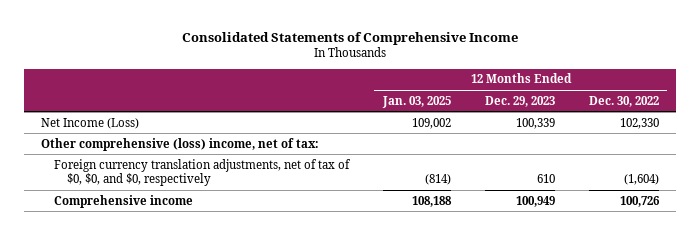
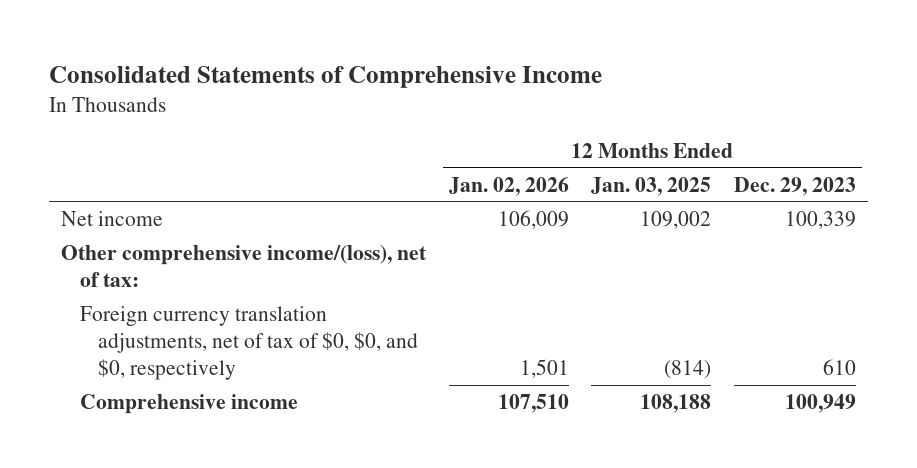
- | 12 Months Ended Jan. 03, 2025 | 12 Months Ended Dec. 29, 2023 | 12 Months Ended Dec. 30, 2022
+ | 12 Months Ended Jan. 02, 2026 | 12 Months Ended Jan. 03, 2025 | 12 Months Ended Dec. 29, 2023
- Net Income (Loss) | 109,002 | 100,339 | 102,330
- Other comprehensive (loss) income, net of tax:
+ Net income | 106,009 | 109,002 | 100,339
+ Other comprehensive income/(loss), net of tax:

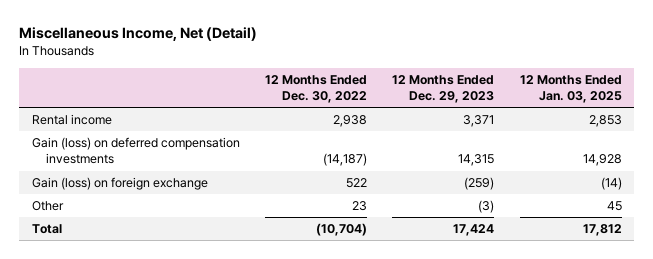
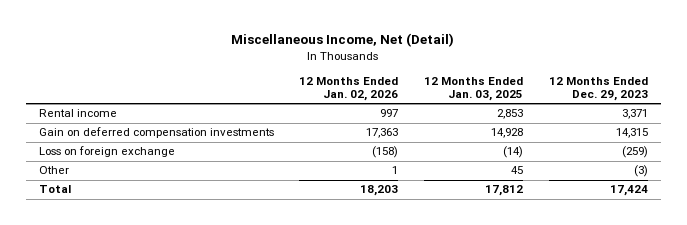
- | 12 Months Ended Dec. 30, 2022 | 12 Months Ended Dec. 29, 2023 | 12 Months Ended Jan. 03, 2025
+ | 12 Months Ended Jan. 02, 2026 | 12 Months Ended Jan. 03, 2025 | 12 Months Ended Dec. 29, 2023
- Gain (loss) on deferred compensation investments | (14,187) | 14,315 | 14,928
- Gain (loss) on foreign exchange | 522 | (259) | (14)
+ Gain on deferred compensation investments | 17,363 | 14,928 | 14,315
+ Loss on foreign exchange | (158) | (14) | (259)

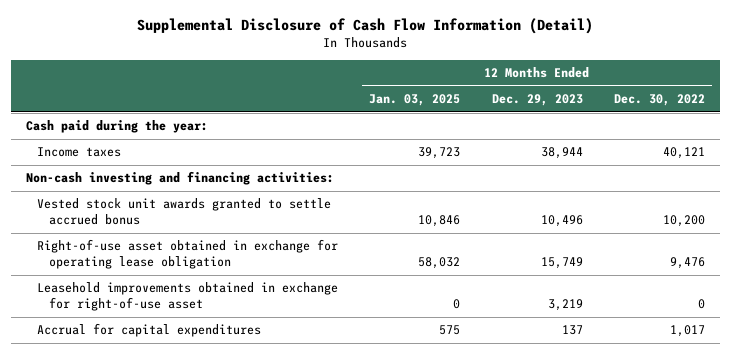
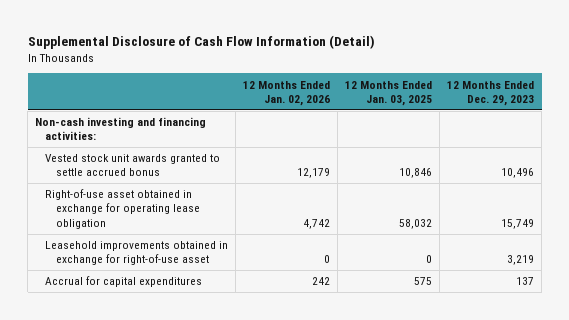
- | 12 Months Ended Jan. 03, 2025 | 12 Months Ended Dec. 29, 2023 | 12 Months Ended Dec. 30, 2022
+ | 12 Months Ended Jan. 02, 2026 | 12 Months Ended Jan. 03, 2025 | 12 Months Ended Dec. 29, 2023
- Cash paid during the year:
- Income taxes | 39,723 | 38,944 | 40,121

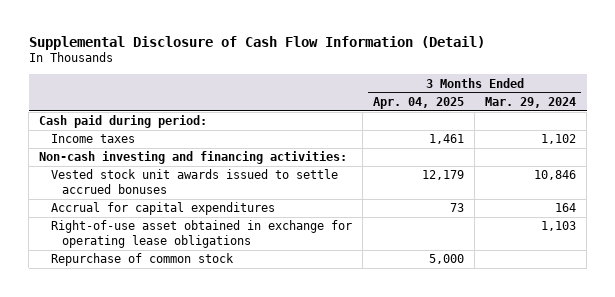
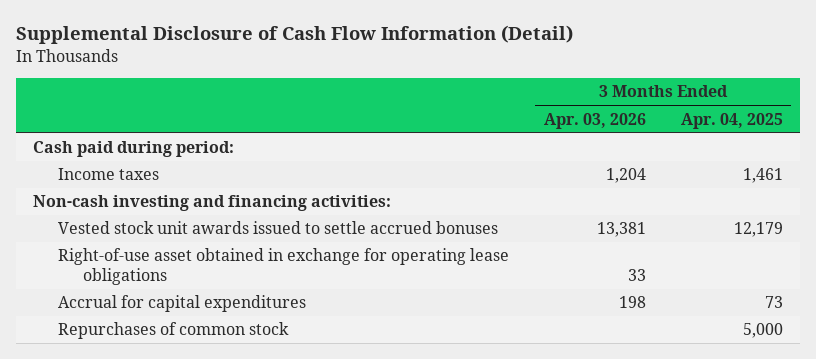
- | 3 Months Ended Apr. 04, 2025 | 3 Months Ended Mar. 29, 2024
+ | 3 Months Ended Apr. 03, 2026 | 3 Months Ended Apr. 04, 2025
- Repurchase of common stock | 5,000 |
moved down: Accrual for capital expenditures | 198 | 73
+ Repurchases of common stock | | 5,000

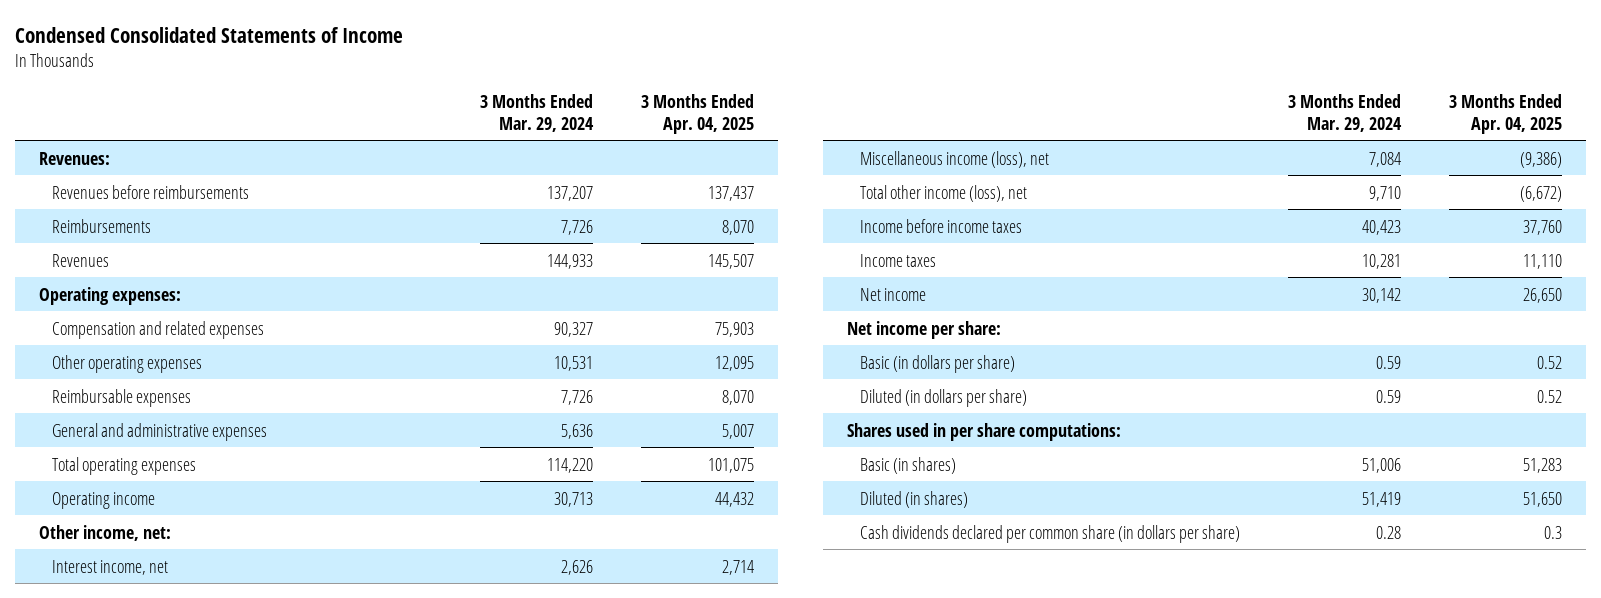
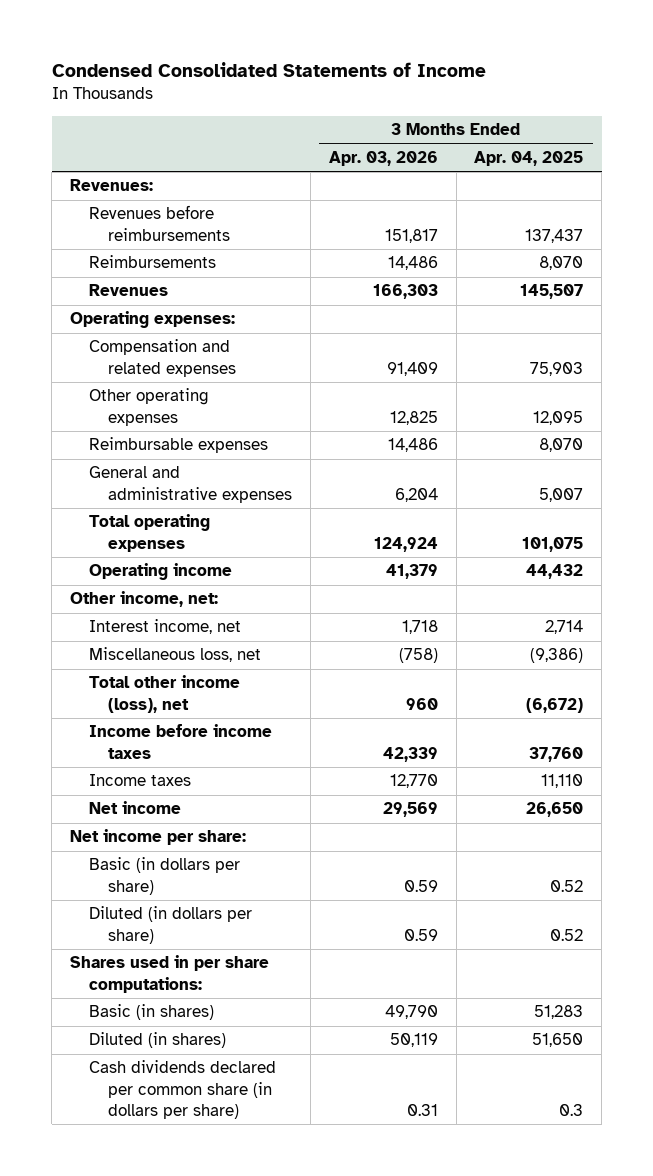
- | 3 Months Ended Mar. 29, 2024 | 3 Months Ended Apr. 04, 2025
+ | 3 Months Ended Apr. 03, 2026 | 3 Months Ended Apr. 04, 2025
- Miscellaneous income (loss), net | 7,084 | (9,386)
+ Miscellaneous loss, net | (758) | (9,386)

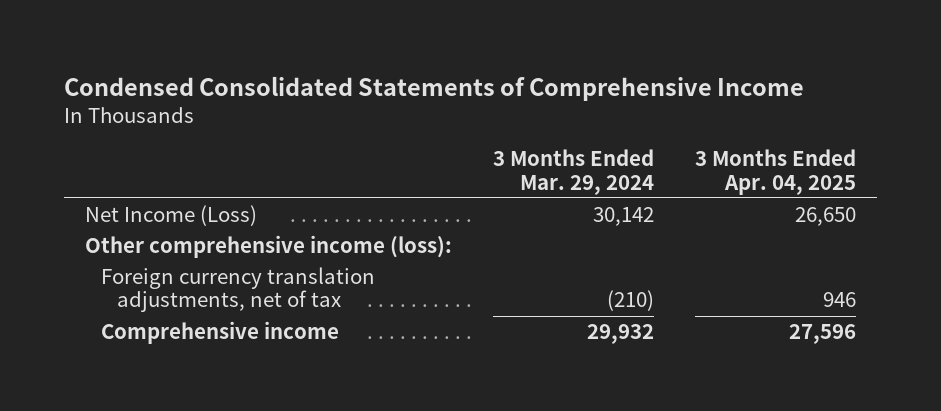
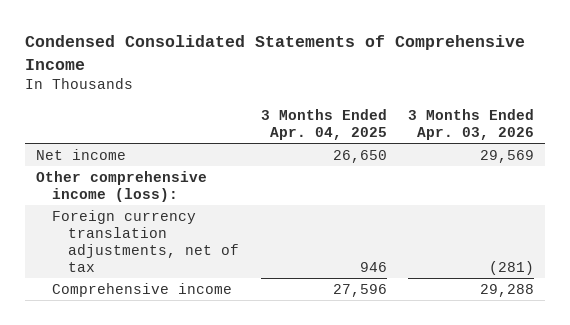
- | 3 Months Ended Mar. 29, 2024 | 3 Months Ended Apr. 04, 2025
+ | 3 Months Ended Apr. 04, 2025 | 3 Months Ended Apr. 03, 2026
- Net Income (Loss) | 30,142 | 26,650
+ Net income | 26,650 | 29,569

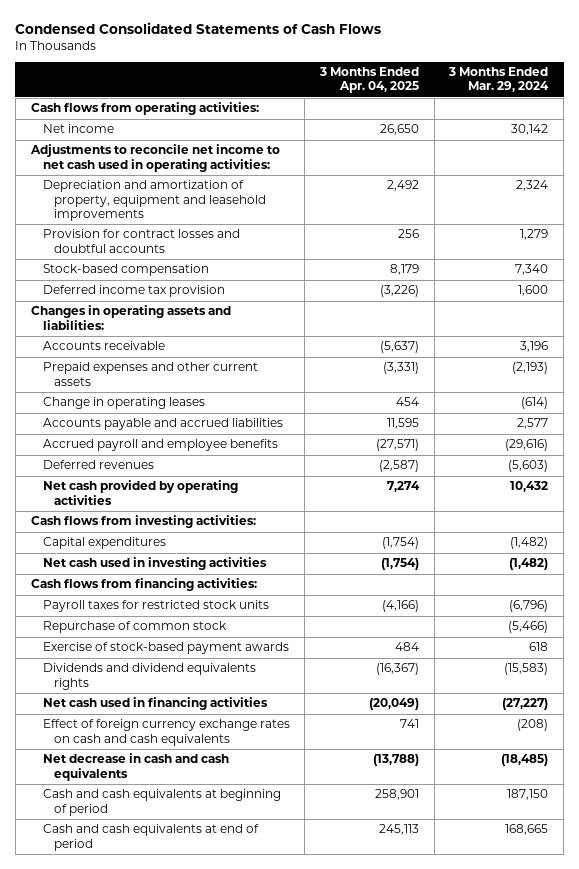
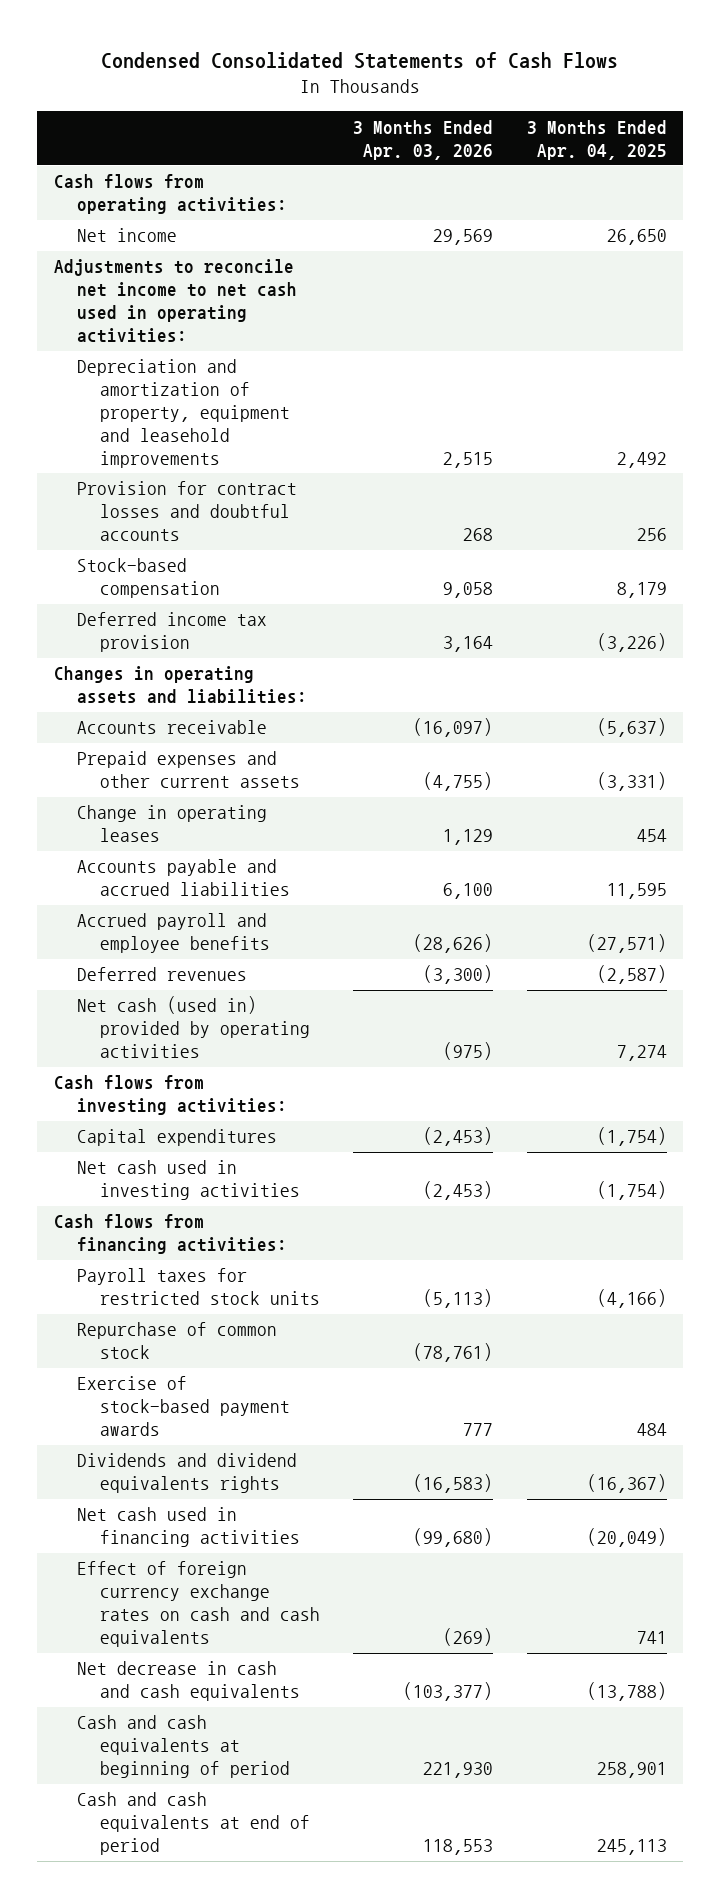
- | 3 Months Ended Apr. 04, 2025 | 3 Months Ended Mar. 29, 2024
+ | 3 Months Ended Apr. 03, 2026 | 3 Months Ended Apr. 04, 2025
- Net cash provided by operating activities | 7,274 | 10,432
+ Net cash (used in) provided by operating activities | (975) | 7,274

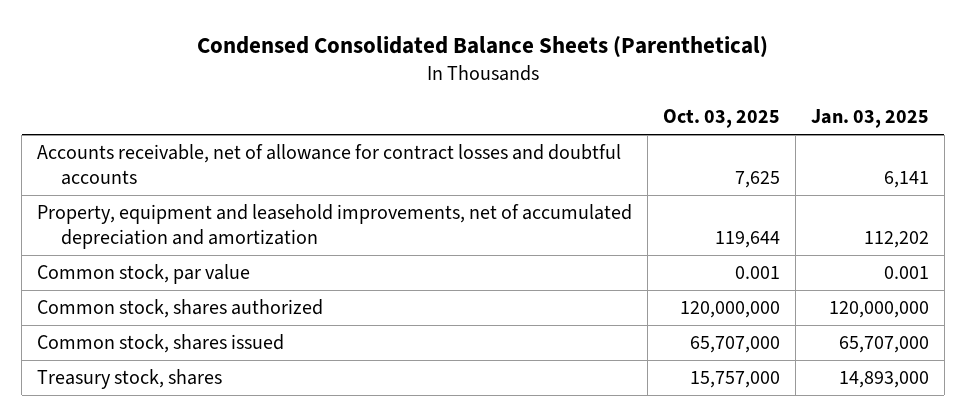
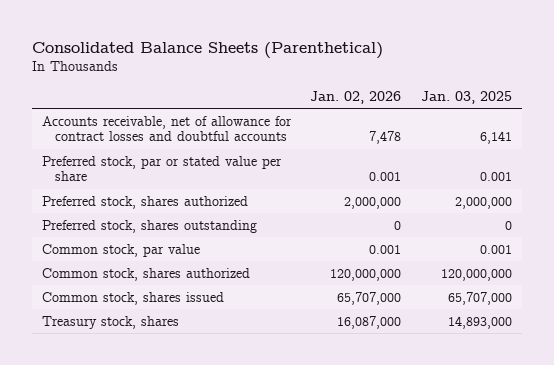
- Condensed Consolidated Balance Sheets (Parenthetical)
+ Consolidated Balance Sheets (Parenthetical)
- | Oct. 03, 2025 | Jan. 03, 2025
+ | Jan. 02, 2026 | Jan. 03, 2025
- Property, equipment and leasehold improvements, net of accumulated depreciation and amortization | 119,644 | 112,202
+ Preferred stock, par or stated value per share | 0.001 | 0.001
+ Preferred stock, shares authorized | 2,000,000 | 2,000,000
+ Preferred stock, shares outstanding | 0 | 0

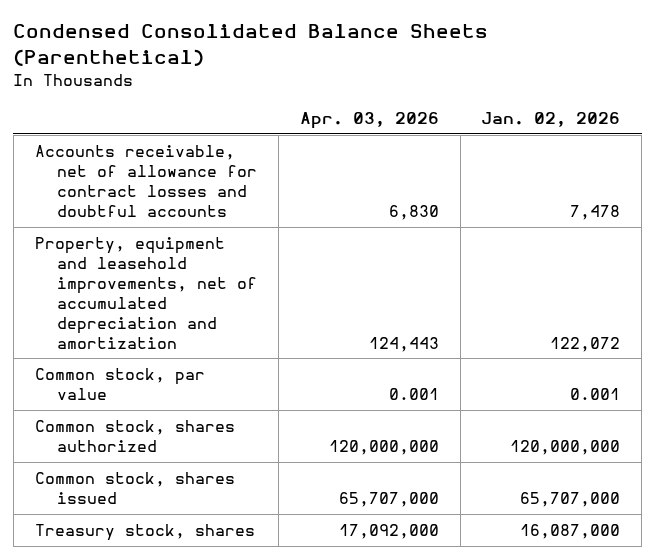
- Consolidated Balance Sheets (Parenthetical)
+ Condensed Consolidated Balance Sheets (Parenthetical)
- | Jan. 02, 2026 | Jan. 03, 2025
+ | Apr. 03, 2026 | Jan. 02, 2026
- Preferred stock, par or stated value per share | 0.001 | 0.001
- Preferred stock, shares authorized | 2,000,000 | 2,000,000
- Preferred stock, shares outstanding | 0 | 0
+ Property, equipment and leasehold improvements, net of accumulated depreciation and amortization | 124,443 | 122,072

